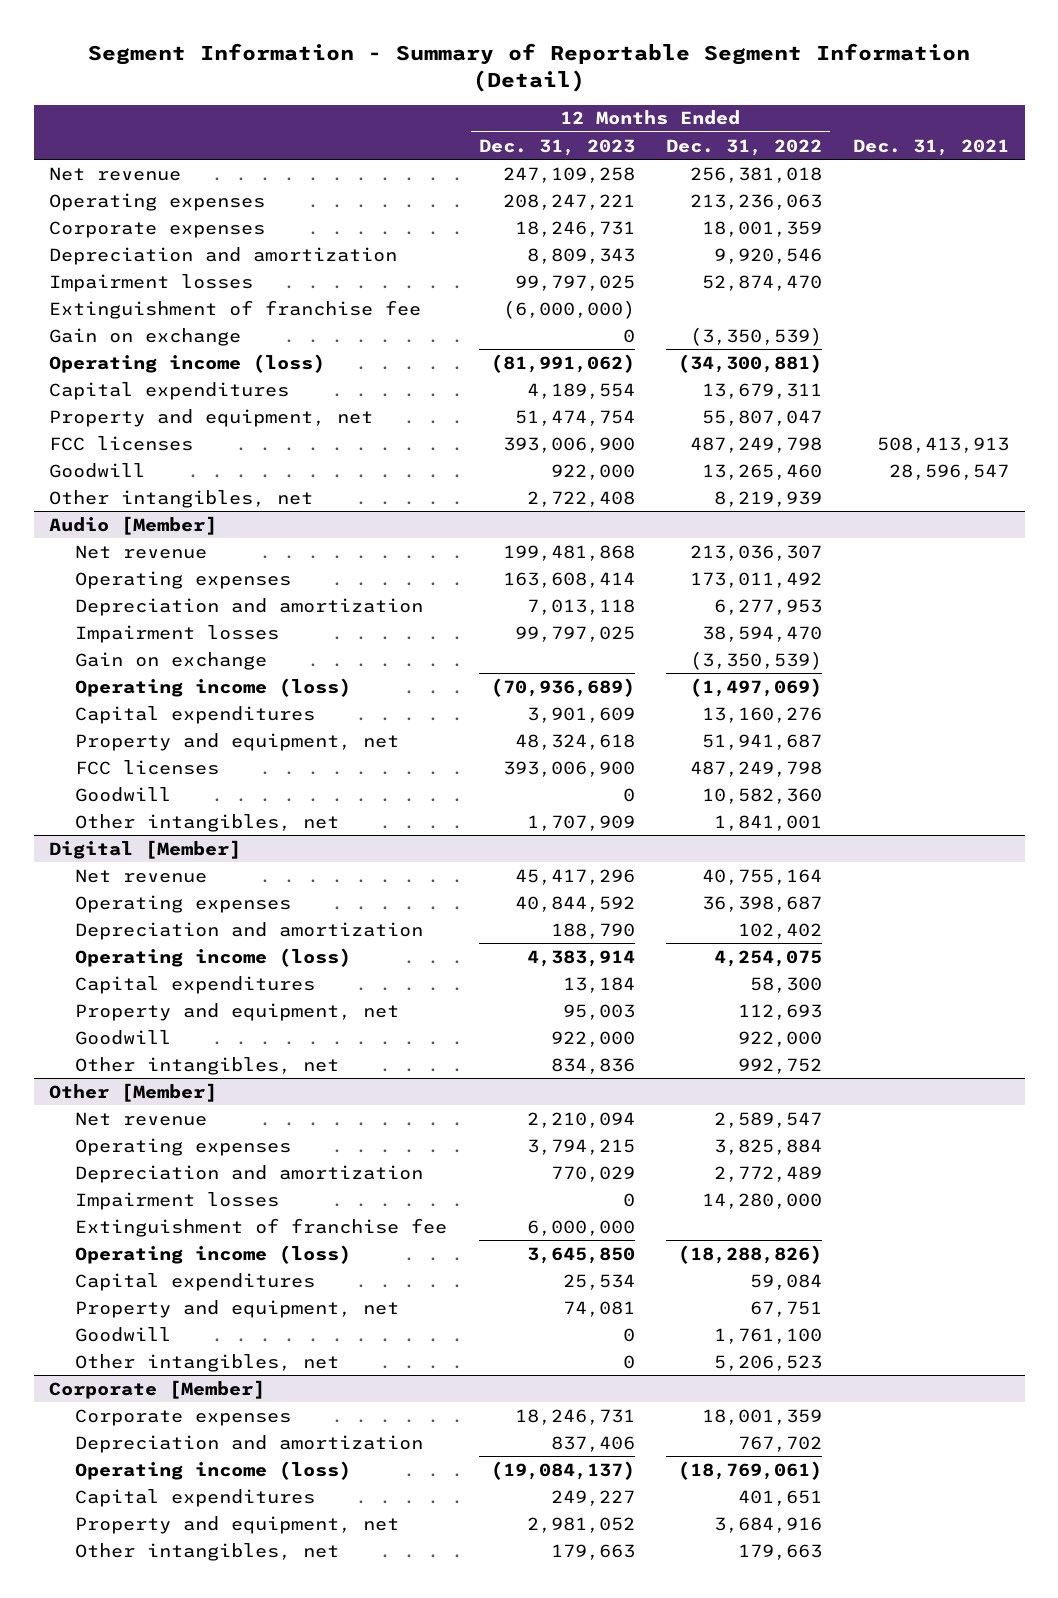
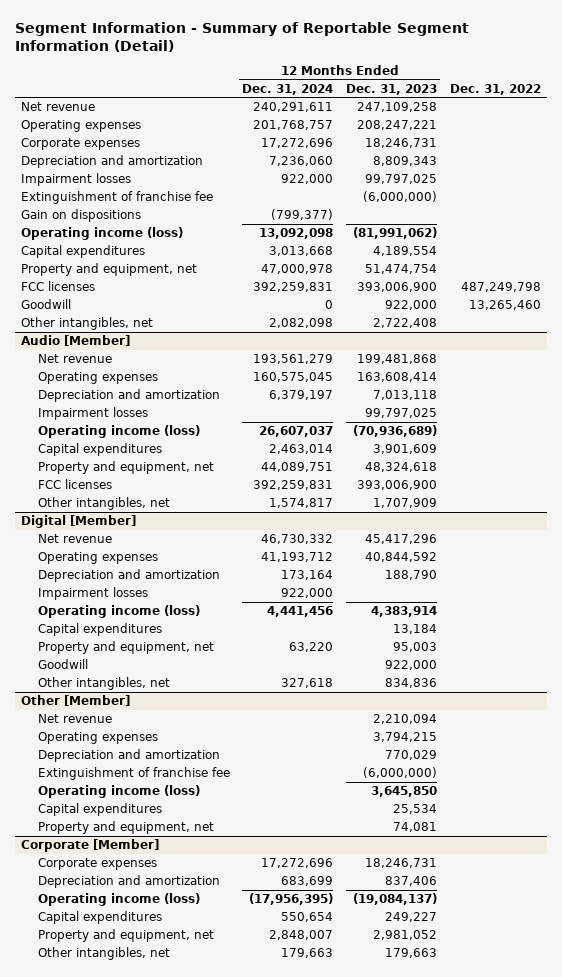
- | 12 Months Ended Dec. 31, 2023 | 12 Months Ended Dec. 31, 2022 | Dec. 31, 2021
+ | 12 Months Ended Dec. 31, 2024 | 12 Months Ended Dec. 31, 2023 | Dec. 31, 2022
- Gain on exchange | 0 | (3,350,539) |
+ Gain on dispositions | (799,377) | |
@ Audio [Member]
- Gain on exchange | | (3,350,539) |
- Goodwill | 0 | 10,582,360 |
@ Digital [Member]
+ Impairment losses | 922,000 | |
@ Other [Member]
- Impairment losses | 0 | 14,280,000 |
- Extinguishment of franchise fee | 6,000,000 | |
+ Extinguishment of franchise fee | | (6,000,000) |
- Goodwill | 0 | 1,761,100 |
- Other intangibles, net | 0 | 5,206,523 |

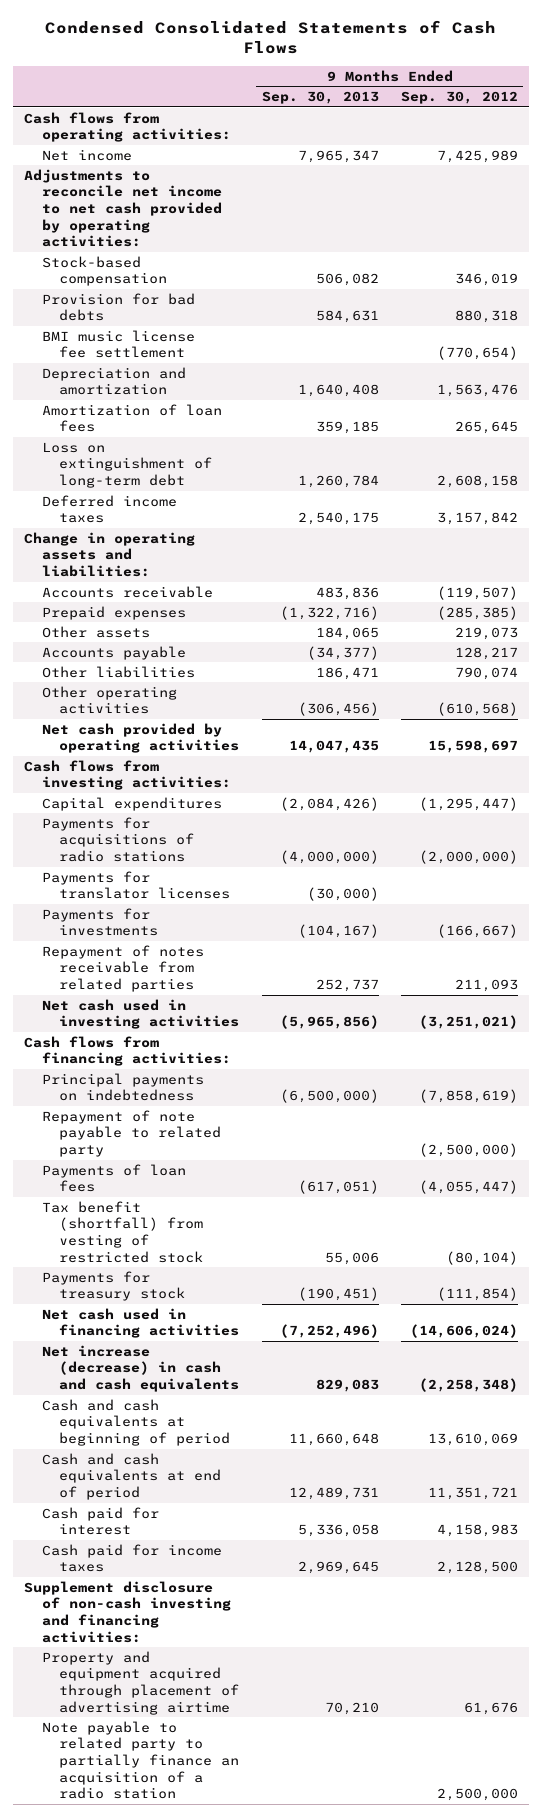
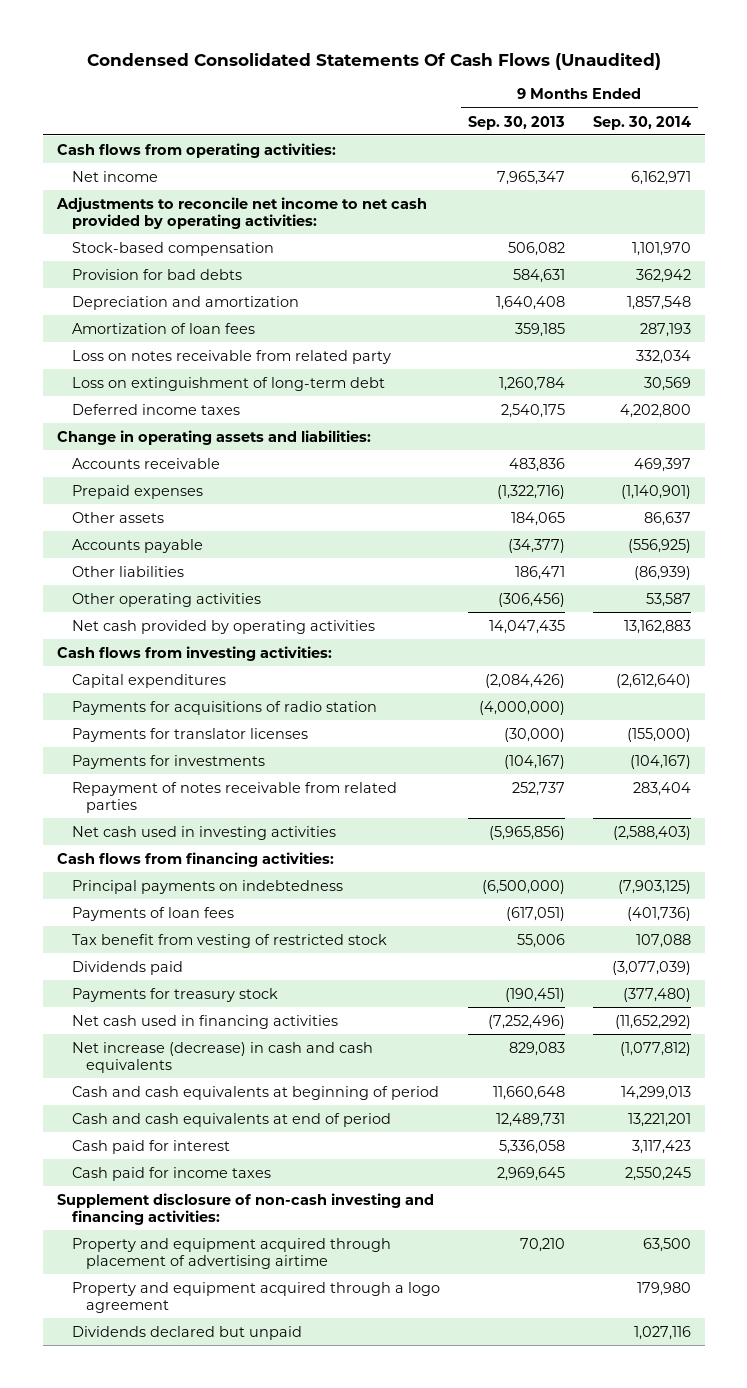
- Condensed Consolidated Statements of Cash Flows
+ Condensed Consolidated Statements Of Cash Flows (Unaudited)
- | 9 Months Ended Sep. 30, 2013 | 9 Months Ended Sep. 30, 2012
+ | 9 Months Ended Sep. 30, 2013 | 9 Months Ended Sep. 30, 2014
- BMI music license fee settlement | | (770,654)
+ Loss on notes receivable from related party | | 332,034
- Payments for acquisitions of radio stations | (4,000,000) | (2,000,000)
+ Payments for acquisitions of radio station | (4,000,000) |
- Repayment of note payable to related party | | (2,500,000)
- Tax benefit (shortfall) from vesting of restricted stock | 55,006 | (80,104)
+ Tax benefit from vesting of restricted stock | 55,006 | 107,088
+ Dividends paid | | (3,077,039)
- Note payable to related party to partially finance an acquisition of a radio station | | 2,500,000
+ Property and equipment acquired through a logo agreement | | 179,980
+ Dividends declared but unpaid | | 1,027,116

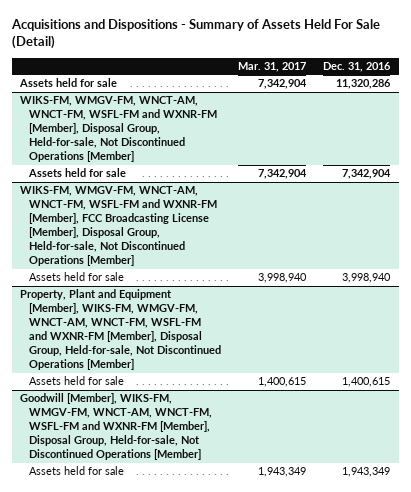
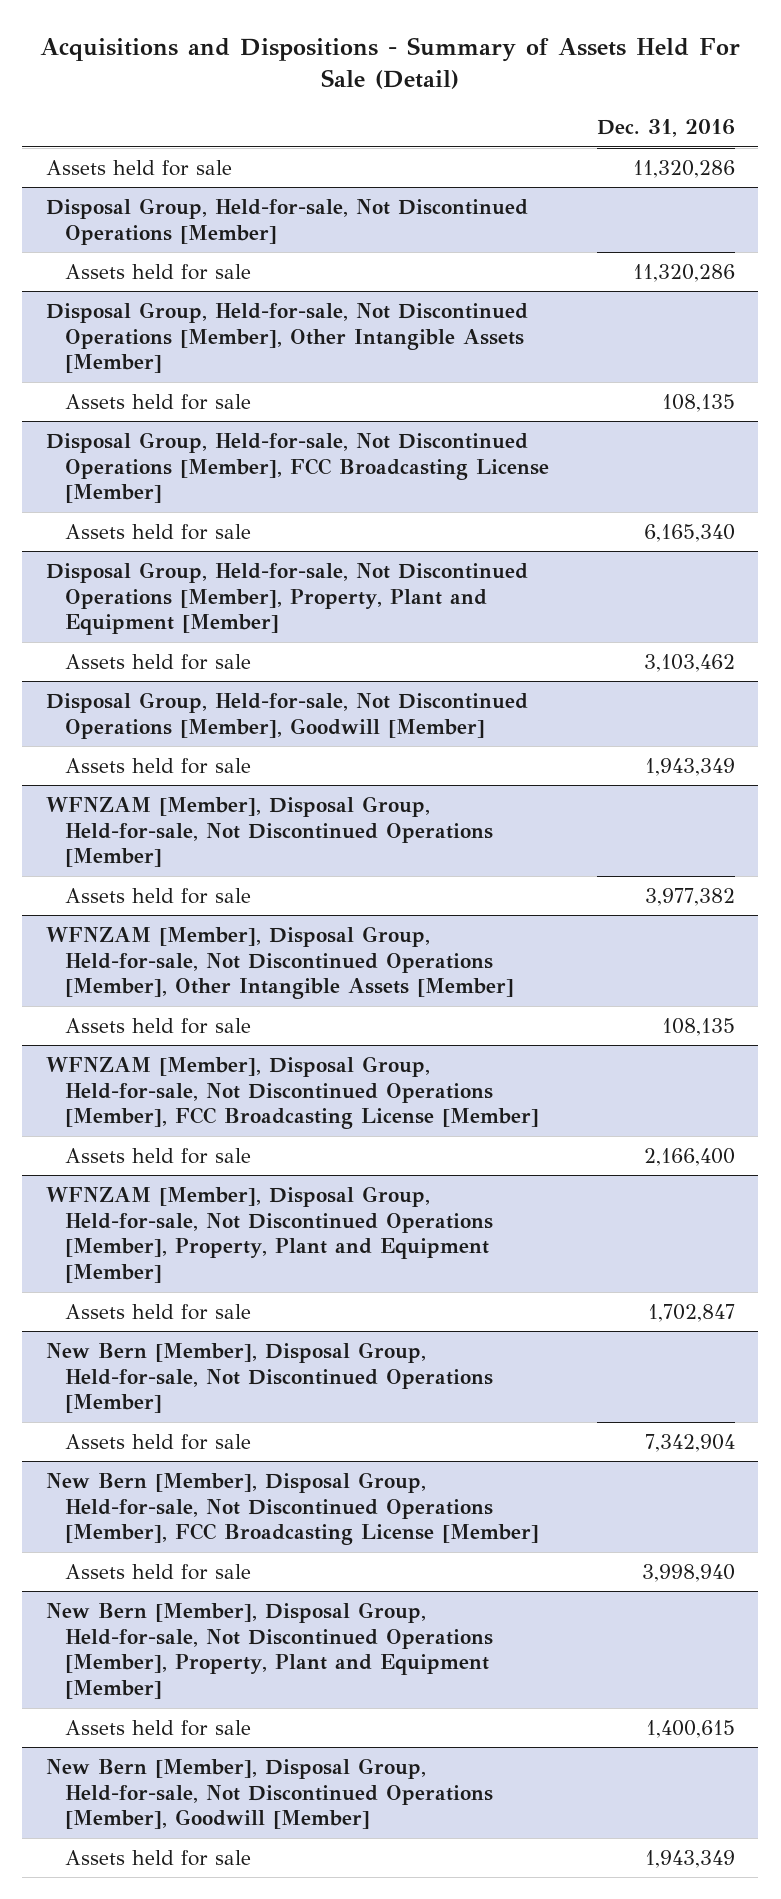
- | Mar. 31, 2017 | Dec. 31, 2016
+ | Dec. 31, 2016
- WIKS-FM, WMGV-FM, WNCT-AM, WNCT-FM, WSFL-FM and WXNR-FM [Member], Disposal Group, Held-for-sale, Not Discontinued Operations [Member]
+ Disposal Group, Held-for-sale, Not Discontinued Operations [Member]
+ Assets held for sale | 11,320,286
+ Disposal Group, Held-for-sale, Not Discontinued Operations [Member], Other Intangible Assets [Member]
+ Assets held for sale | 108,135
+ Disposal Group, Held-for-sale, Not Discontinued Operations [Member], FCC Broadcasting License [Member]
+ Assets held for sale | 6,165,340
+ Disposal Group, Held-for-sale, Not Discontinued Operations [Member], Property, Plant and Equipment [Member]
+ Assets held for sale | 3,103,462
+ Disposal Group, Held-for-sale, Not Discontinued Operations [Member], Goodwill [Member]
+ Assets held for sale | 1,943,349
+ WFNZAM [Member], Disposal Group, Held-for-sale, Not Discontinued Operations [Member]
+ Assets held for sale | 3,977,382
+ WFNZAM [Member], Disposal Group, Held-for-sale, Not Discontinued Operations [Member], Other Intangible Assets [Member]
+ Assets held for sale | 108,135
+ WFNZAM [Member], Disposal Group, Held-for-sale, Not Discontinued Operations [Member], FCC Broadcasting License [Member]
+ Assets held for sale | 2,166,400
+ WFNZAM [Member], Disposal Group, Held-for-sale, Not Discontinued Operations [Member], Property, Plant and Equipment [Member]
+ Assets held for sale | 1,702,847
+ New Bern [Member], Disposal Group, Held-for-sale, Not Discontinued Operations [Member]
- WIKS-FM, WMGV-FM, WNCT-AM, WNCT-FM, WSFL-FM and WXNR-FM [Member], FCC Broadcasting License [Member], Disposal Group, Held-for-sale, Not Discontinued Operations [Member]
+ New Bern [Member], Disposal Group, Held-for-sale, Not Discontinued Operations [Member], FCC Broadcasting License [Member]
- Property, Plant and Equipment [Member], WIKS-FM, WMGV-FM, WNCT-AM, WNCT-FM, WSFL-FM and WXNR-FM [Member], Disposal Group, Held-for-sale, Not Discontinued Operations [Member]
+ New Bern [Member], Disposal Group, Held-for-sale, Not Discontinued Operations [Member], Property, Plant and Equipment [Member]
- Goodwill [Member], WIKS-FM, WMGV-FM, WNCT-AM, WNCT-FM, WSFL-FM and WXNR-FM [Member], Disposal Group, Held-for-sale, Not Discontinued Operations [Member]
+ New Bern [Member], Disposal Group, Held-for-sale, Not Discontinued Operations [Member], Goodwill [Member]

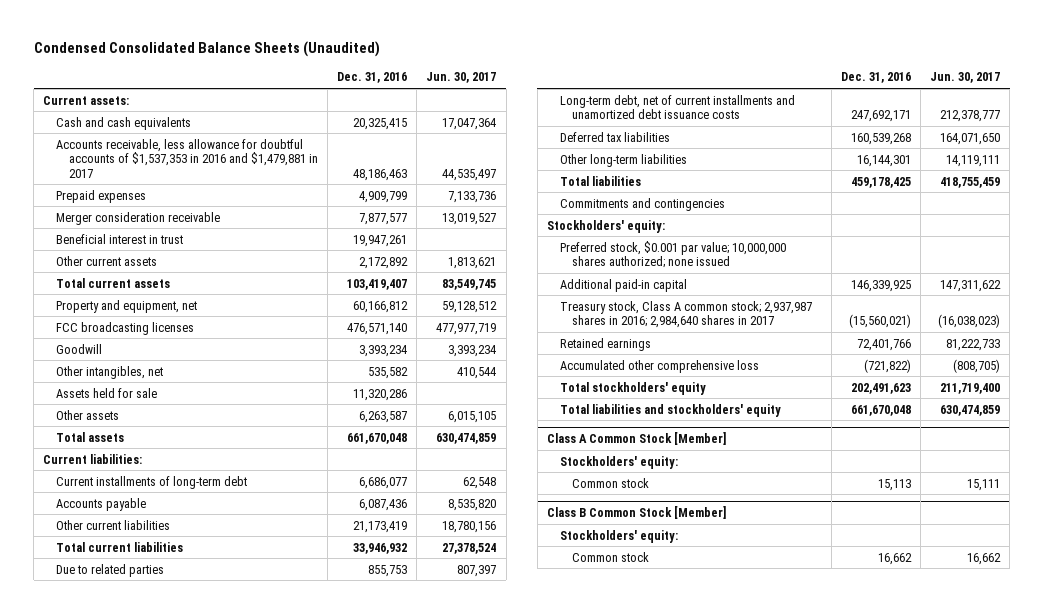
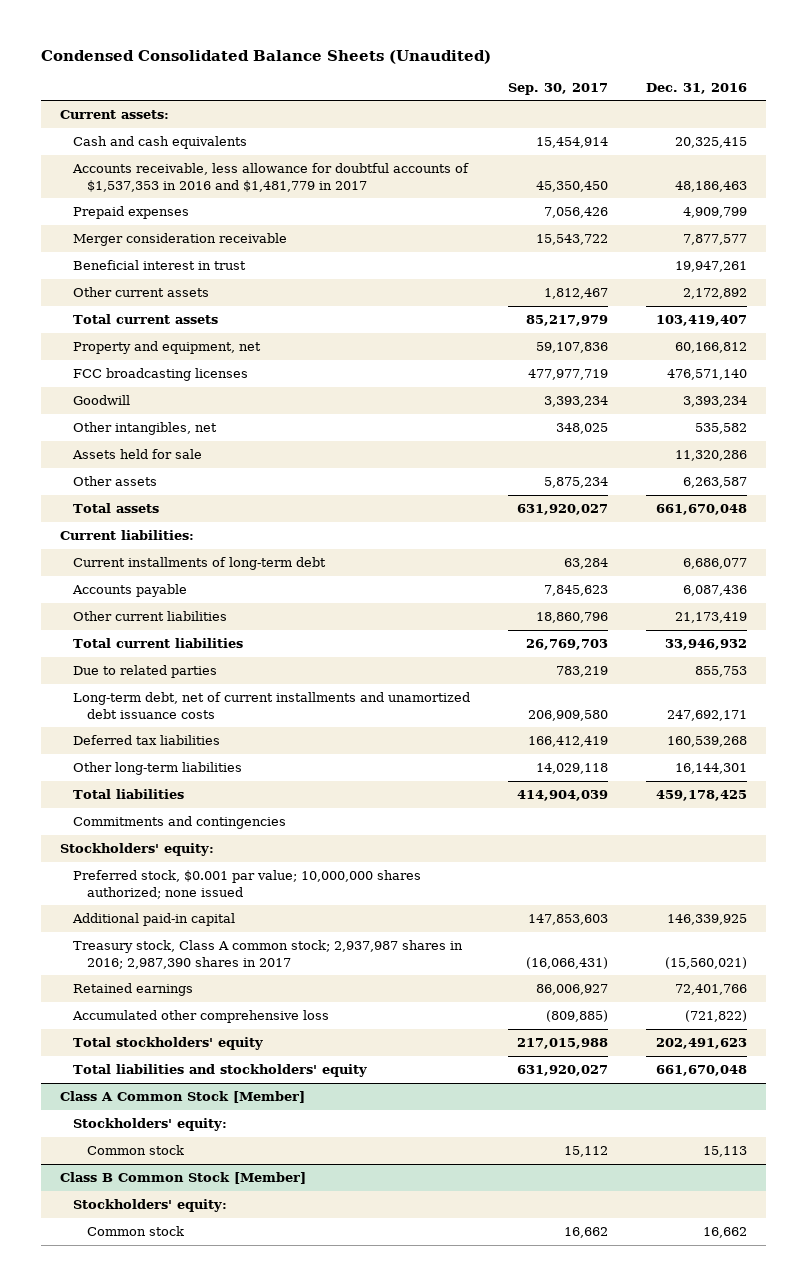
- | Dec. 31, 2016 | Jun. 30, 2017
+ | Sep. 30, 2017 | Dec. 31, 2016
- Accounts receivable, less allowance for doubtful accounts of $1,537,353 in 2016 and $1,479,881 in 2017 | 48,186,463 | 44,535,497
+ Accounts receivable, less allowance for doubtful accounts of $1,537,353 in 2016 and $1,481,779 in 2017 | 45,350,450 | 48,186,463
- Treasury stock, Class A common stock; 2,937,987 shares in 2016; 2,984,640 shares in 2017 | (15,560,021) | (16,038,023)
+ Treasury stock, Class A common stock; 2,937,987 shares in 2016; 2,987,390 shares in 2017 | (16,066,431) | (15,560,021)

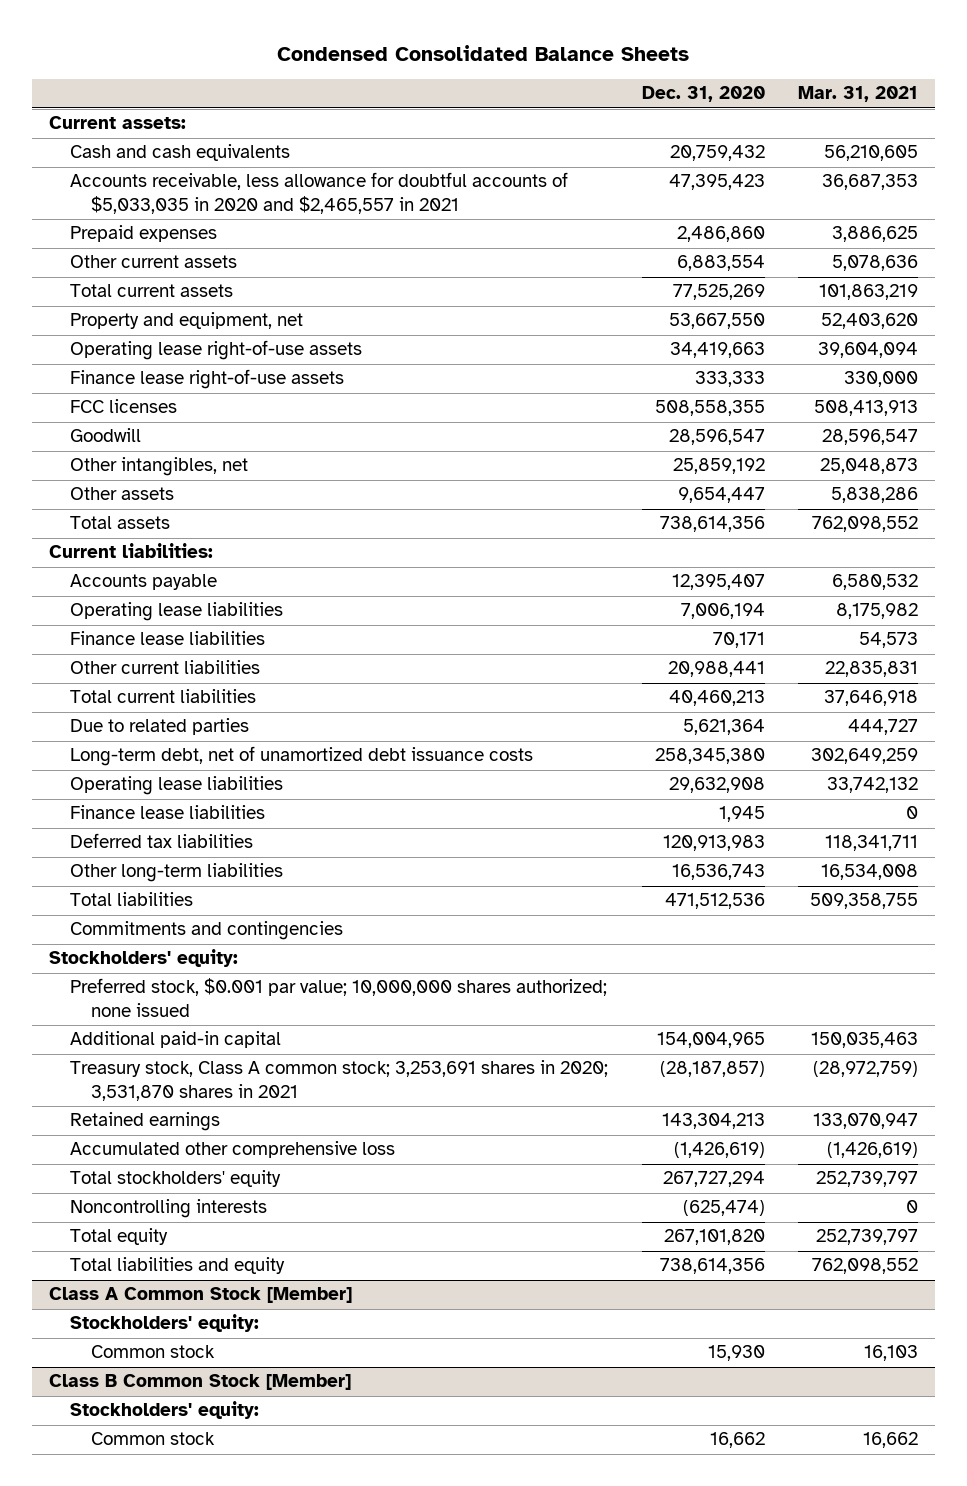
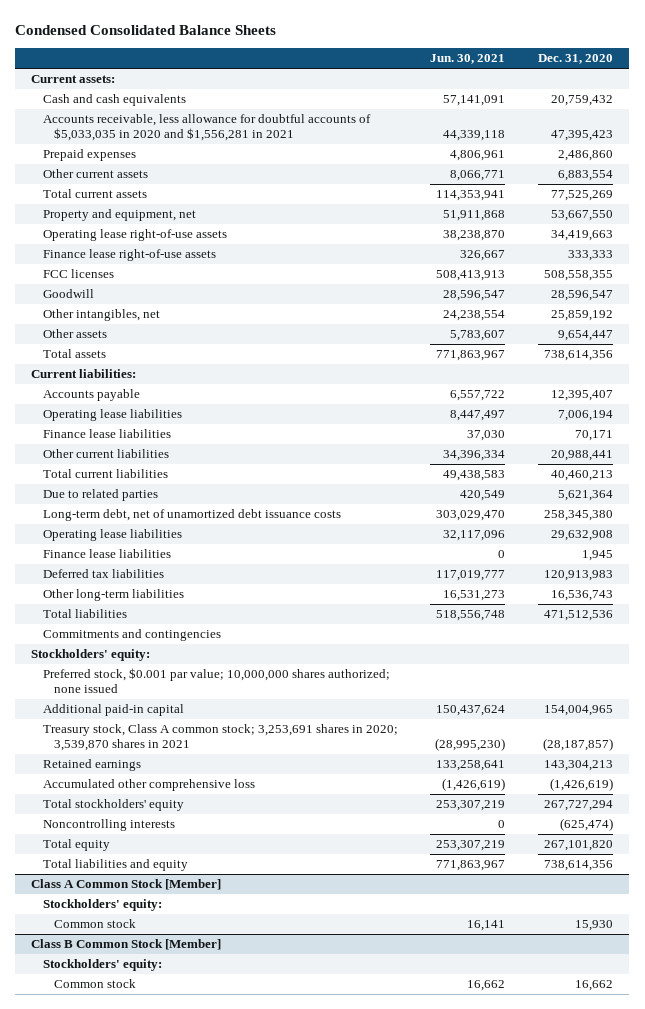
- | Dec. 31, 2020 | Mar. 31, 2021
+ | Jun. 30, 2021 | Dec. 31, 2020
- Accounts receivable, less allowance for doubtful accounts of $5,033,035 in 2020 and $2,465,557 in 2021 | 47,395,423 | 36,687,353
+ Accounts receivable, less allowance for doubtful accounts of $5,033,035 in 2020 and $1,556,281 in 2021 | 44,339,118 | 47,395,423
- Treasury stock, Class A common stock; 3,253,691 shares in 2020; 3,531,870 shares in 2021 | (28,187,857) | (28,972,759)
+ Treasury stock, Class A common stock; 3,253,691 shares in 2020; 3,539,870 shares in 2021 | (28,995,230) | (28,187,857)

